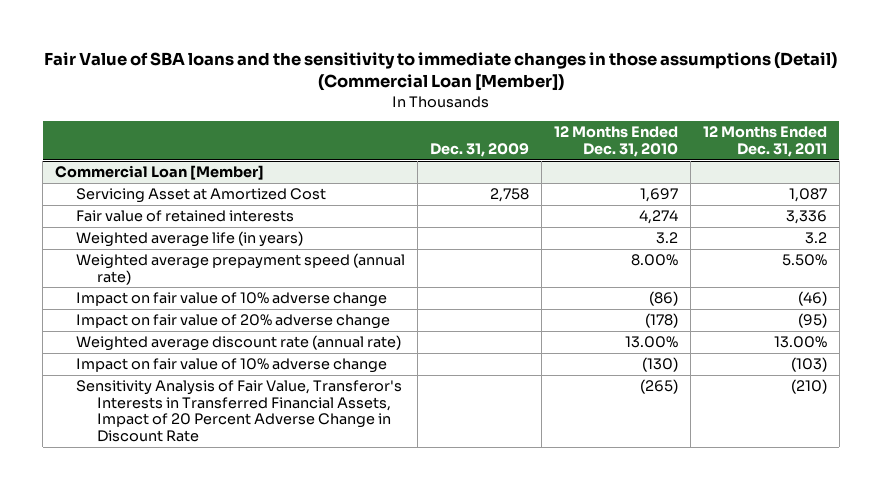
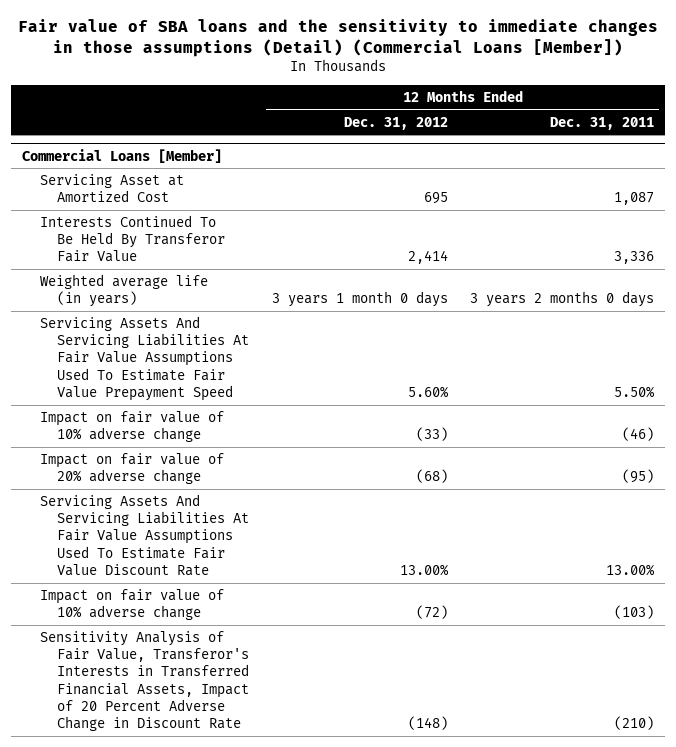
- Fair Value of SBA loans and the sensitivity to immediate changes in those assumptions (Detail) (Commercial Loan [Member])
+ Fair value of SBA loans and the sensitivity to immediate changes in those assumptions (Detail) (Commercial Loans [Member])
- | Dec. 31, 2009 | 12 Months Ended Dec. 31, 2010 | 12 Months Ended Dec. 31, 2011
+ | 12 Months Ended Dec. 31, 2012 | 12 Months Ended Dec. 31, 2011
- Commercial Loan [Member]
+ Commercial Loans [Member]
- Fair value of retained interests | | 4,274 | 3,336
- Weighted average life (in years) | | 3.2 | 3.2
- Weighted average prepayment speed (annual rate) | | 8.00% | 5.50%
+ Interests Continued To Be Held By Transferor Fair Value | 2,414 | 3,336
+ Weighted average life (in years) | 3 years 1 month 0 days | 3 years 2 months 0 days
+ Servicing Assets And Servicing Liabilities At Fair Value Assumptions Used To Estimate Fair Value Prepayment Speed | 5.60% | 5.50%
- Weighted average discount rate (annual rate) | | 13.00% | 13.00%
+ Servicing Assets And Servicing Liabilities At Fair Value Assumptions Used To Estimate Fair Value Discount Rate | 13.00% | 13.00%

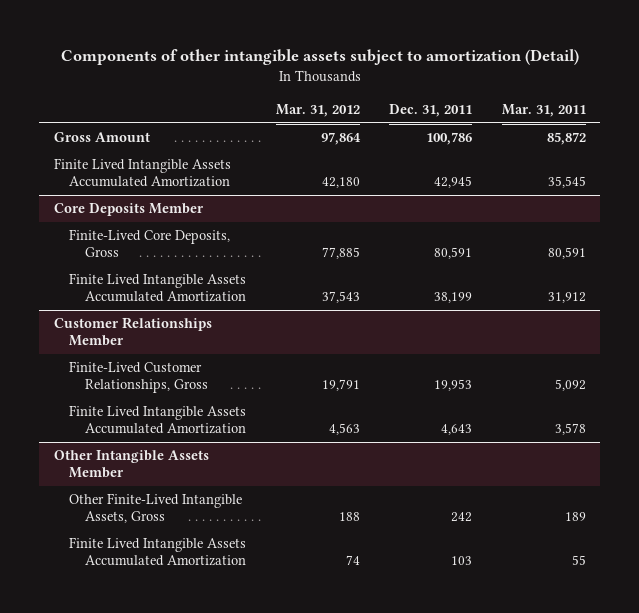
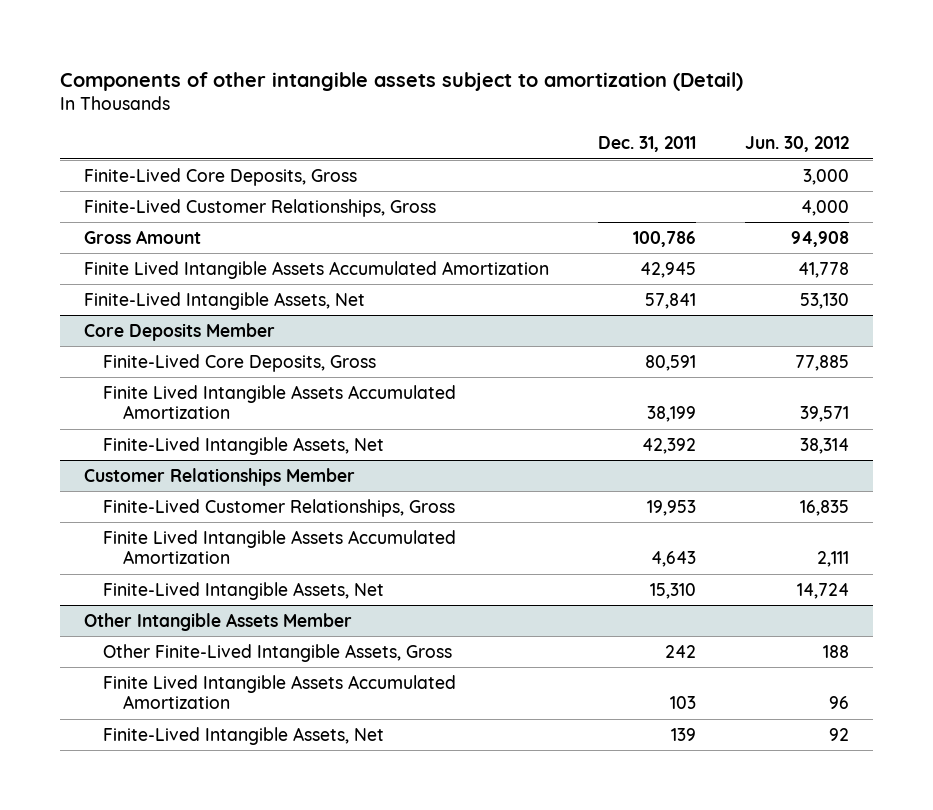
- | Mar. 31, 2012 | Dec. 31, 2011 | Mar. 31, 2011
+ | Dec. 31, 2011 | Jun. 30, 2012
+ Finite-Lived Core Deposits, Gross | | 3,000
+ Finite-Lived Customer Relationships, Gross | | 4,000
+ Finite-Lived Intangible Assets, Net | 57,841 | 53,130
@ Core Deposits Member
+ Finite-Lived Intangible Assets, Net | 42,392 | 38,314
@ Customer Relationships Member
+ Finite-Lived Intangible Assets, Net | 15,310 | 14,724
@ Other Intangible Assets Member
+ Finite-Lived Intangible Assets, Net | 139 | 92

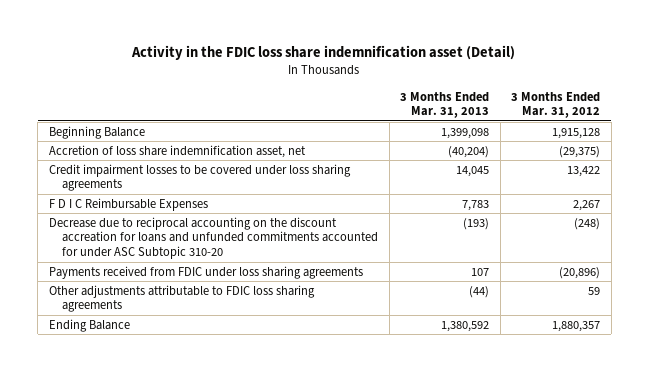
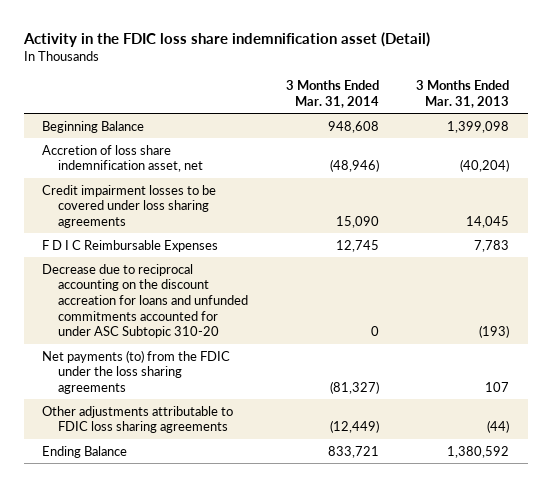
- | 3 Months Ended Mar. 31, 2013 | 3 Months Ended Mar. 31, 2012
+ | 3 Months Ended Mar. 31, 2014 | 3 Months Ended Mar. 31, 2013
- Payments received from FDIC under loss sharing agreements | 107 | (20,896)
+ Net payments (to) from the FDIC under the loss sharing agreements | (81,327) | 107

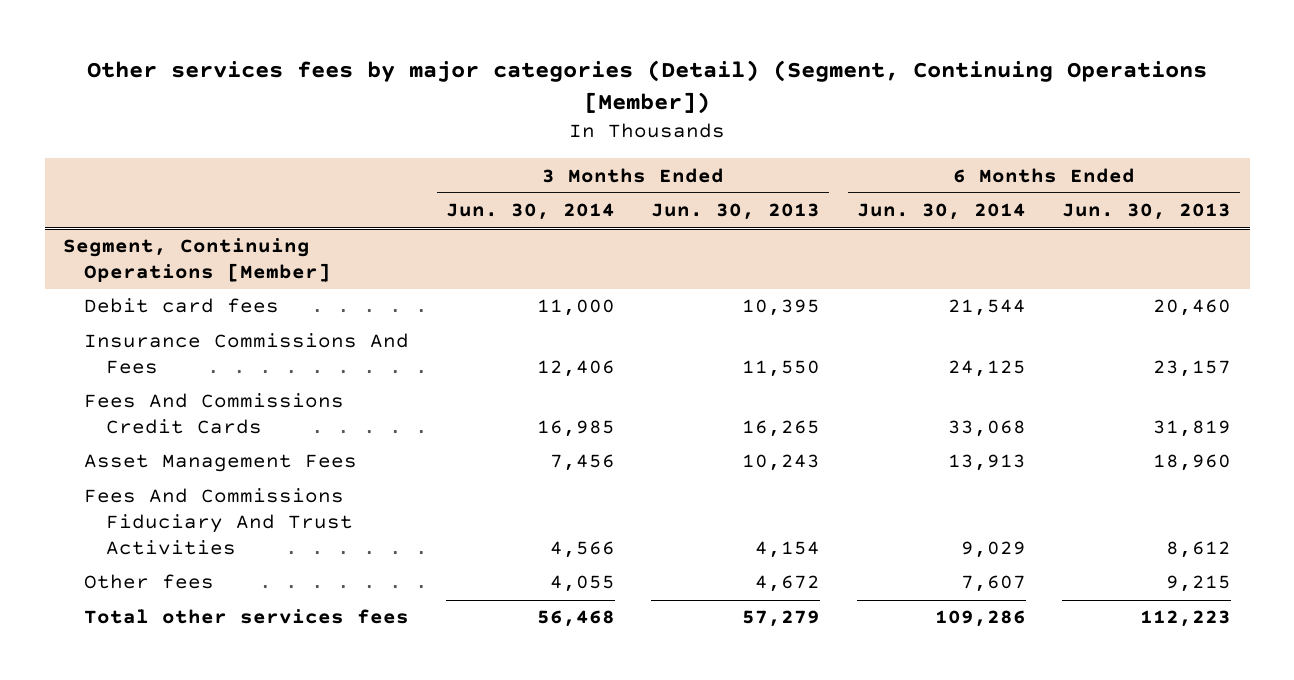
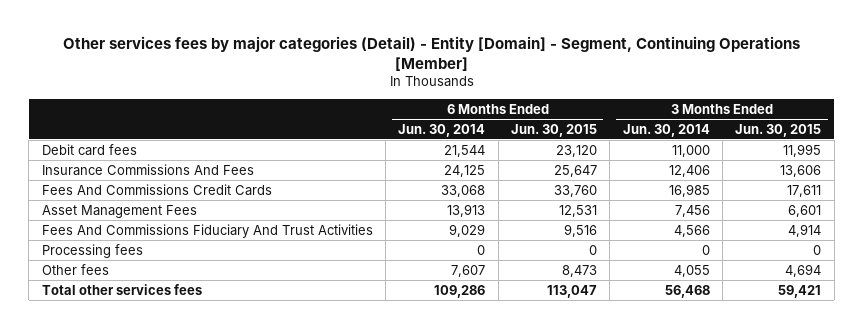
- Other services fees by major categories (Detail) (Segment, Continuing Operations [Member])
+ Other services fees by major categories (Detail) - Entity [Domain] - Segment, Continuing Operations [Member]
- | 3 Months Ended Jun. 30, 2014 | 3 Months Ended Jun. 30, 2013 | 6 Months Ended Jun. 30, 2014 | 6 Months Ended Jun. 30, 2013
+ | 6 Months Ended Jun. 30, 2014 | 6 Months Ended Jun. 30, 2015 | 3 Months Ended Jun. 30, 2014 | 3 Months Ended Jun. 30, 2015
- Segment, Continuing Operations [Member]
+ Processing fees | 0 | 0 | 0 | 0

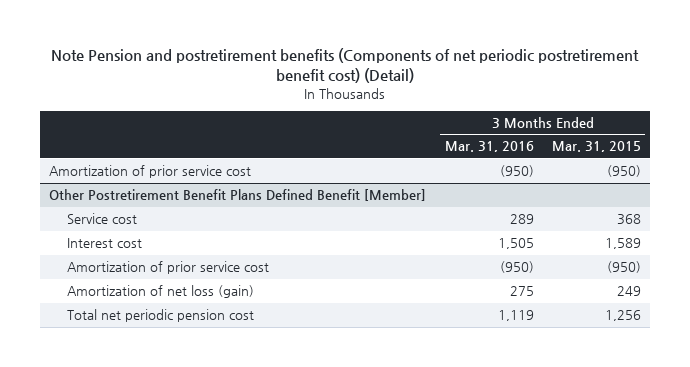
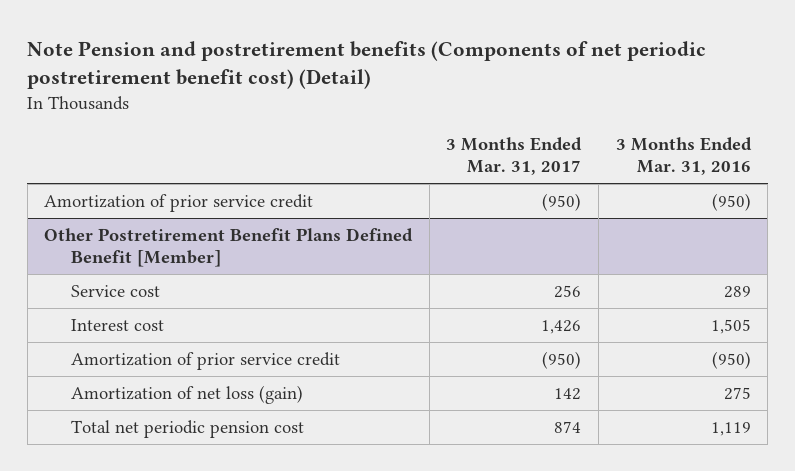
- | 3 Months Ended Mar. 31, 2016 | 3 Months Ended Mar. 31, 2015
+ | 3 Months Ended Mar. 31, 2017 | 3 Months Ended Mar. 31, 2016
- Amortization of prior service cost | (950) | (950)
+ Amortization of prior service credit | (950) | (950)
@ Other Postretirement Benefit Plans Defined Benefit [Member]
- Amortization of prior service cost | (950) | (950)
+ Amortization of prior service credit | (950) | (950)

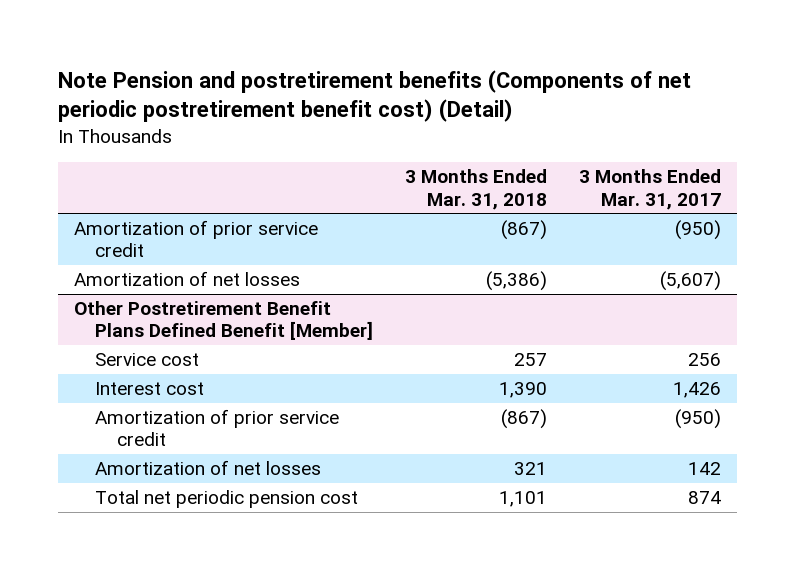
- | 3 Months Ended Mar. 31, 2017 | 3 Months Ended Mar. 31, 2016
+ | 3 Months Ended Mar. 31, 2018 | 3 Months Ended Mar. 31, 2017
+ Amortization of net losses | (5,386) | (5,607)
@ Other Postretirement Benefit Plans Defined Benefit [Member]
- Amortization of net loss (gain) | 142 | 275
+ Amortization of net losses | 321 | 142

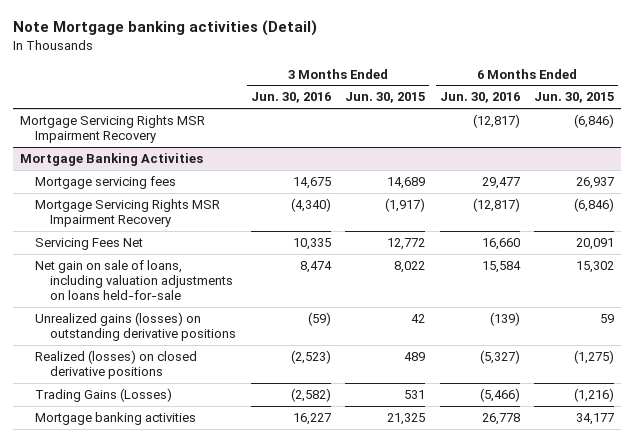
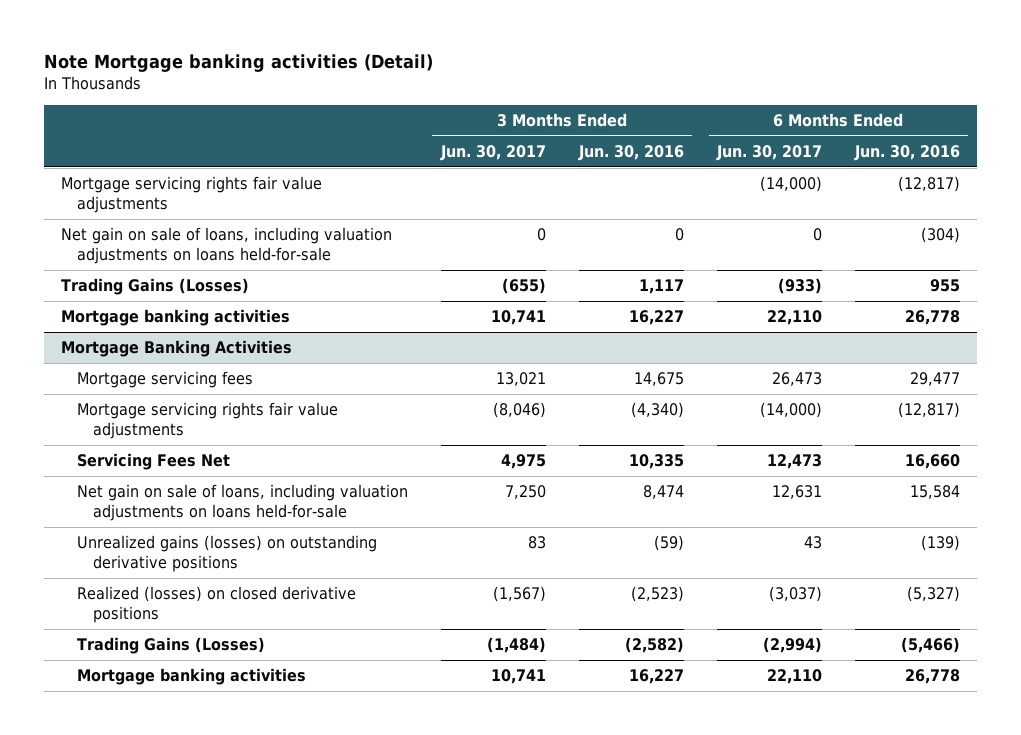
- | 3 Months Ended Jun. 30, 2016 | 3 Months Ended Jun. 30, 2015 | 6 Months Ended Jun. 30, 2016 | 6 Months Ended Jun. 30, 2015
+ | 3 Months Ended Jun. 30, 2017 | 3 Months Ended Jun. 30, 2016 | 6 Months Ended Jun. 30, 2017 | 6 Months Ended Jun. 30, 2016
- Mortgage Servicing Rights MSR Impairment Recovery | | | (12,817) | (6,846)
+ Mortgage servicing rights fair value adjustments | | | (14,000) | (12,817)
+ Net gain on sale of loans, including valuation adjustments on loans held-for-sale | 0 | 0 | 0 | (304)
+ Trading Gains (Losses) | (655) | 1,117 | (933) | 955
+ Mortgage banking activities | 10,741 | 16,227 | 22,110 | 26,778
@ Mortgage Banking Activities
- Mortgage Servicing Rights MSR Impairment Recovery | (4,340) | (1,917) | (12,817) | (6,846)
+ Mortgage servicing rights fair value adjustments | (8,046) | (4,340) | (14,000) | (12,817)

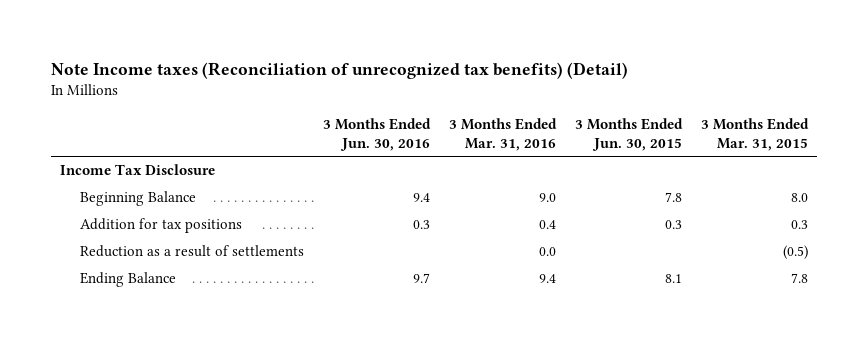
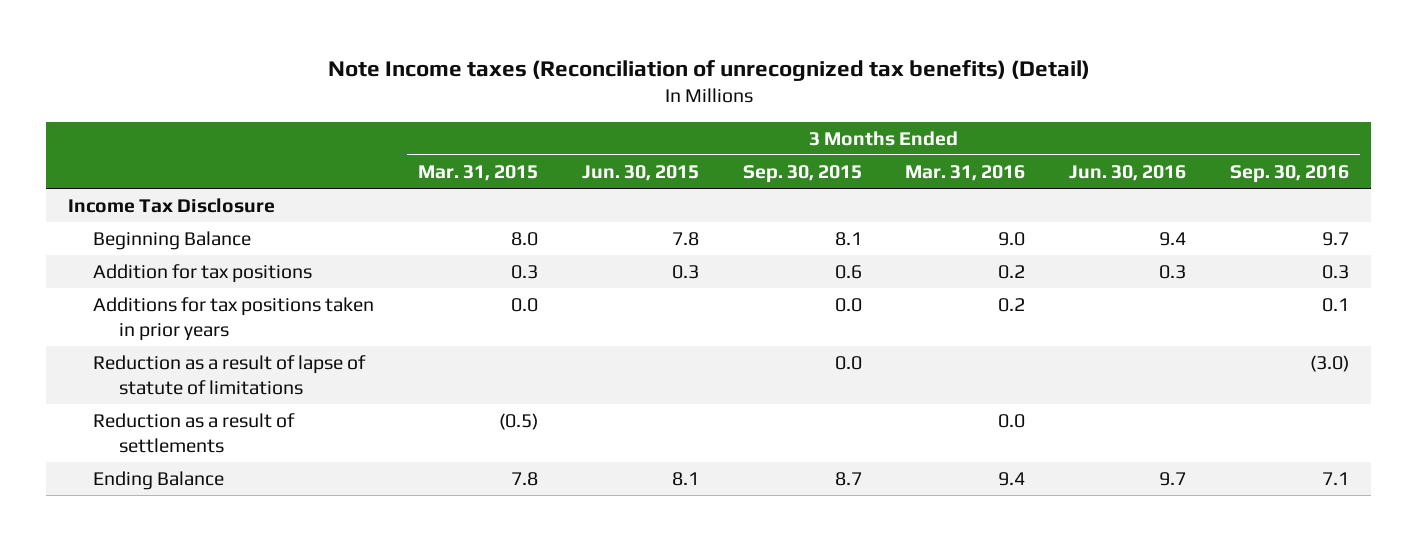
- | 3 Months Ended Jun. 30, 2016 | 3 Months Ended Mar. 31, 2016 | 3 Months Ended Jun. 30, 2015 | 3 Months Ended Mar. 31, 2015
+ | 3 Months Ended Mar. 31, 2015 | 3 Months Ended Jun. 30, 2015 | 3 Months Ended Sep. 30, 2015 | 3 Months Ended Mar. 31, 2016 | 3 Months Ended Jun. 30, 2016 | 3 Months Ended Sep. 30, 2016
- Addition for tax positions | 0.3 | 0.4 | 0.3 | 0.3
+ Addition for tax positions | 0.3 | 0.3 | 0.6 | 0.2 | 0.3 | 0.3
+ Additions for tax positions taken in prior years | 0.0 | | 0.0 | 0.2 | | 0.1
+ Reduction as a result of lapse of statute of limitations | | | 0.0 | | | (3.0)

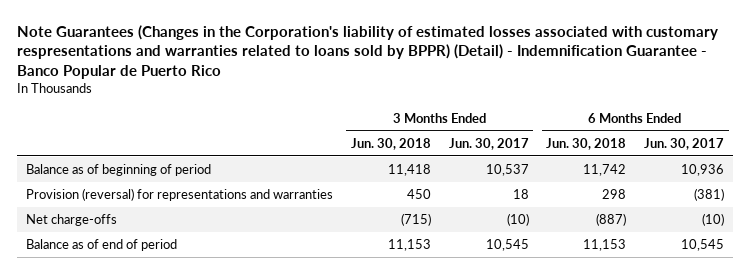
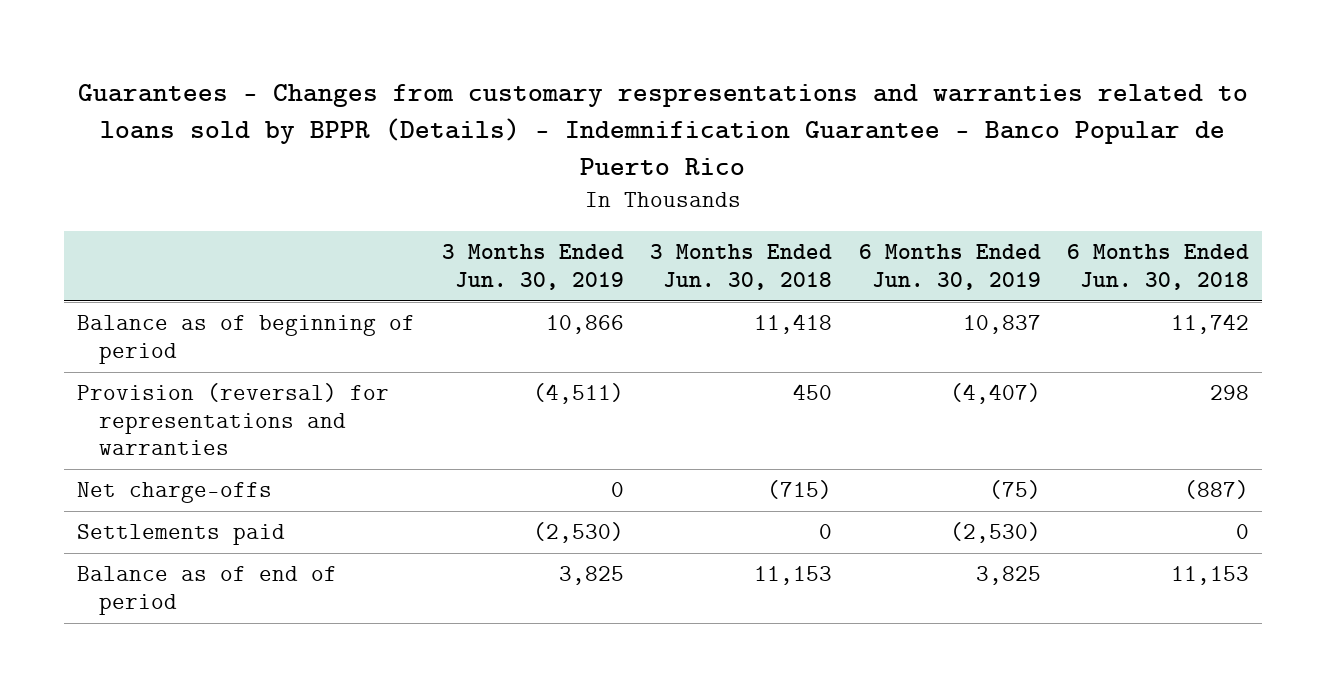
- Note Guarantees (Changes in the Corporation's liability of estimated losses associated with customary respresentations and warranties related to loans sold by BPPR) (Detail) - Indemnification Guarantee - Banco Popular de Puerto Rico
+ Guarantees - Changes from customary respresentations and warranties related to loans sold by BPPR (Details) - Indemnification Guarantee - Banco Popular de Puerto Rico
- | 3 Months Ended Jun. 30, 2018 | 3 Months Ended Jun. 30, 2017 | 6 Months Ended Jun. 30, 2018 | 6 Months Ended Jun. 30, 2017
+ | 3 Months Ended Jun. 30, 2019 | 3 Months Ended Jun. 30, 2018 | 6 Months Ended Jun. 30, 2019 | 6 Months Ended Jun. 30, 2018
+ Settlements paid | (2,530) | 0 | (2,530) | 0

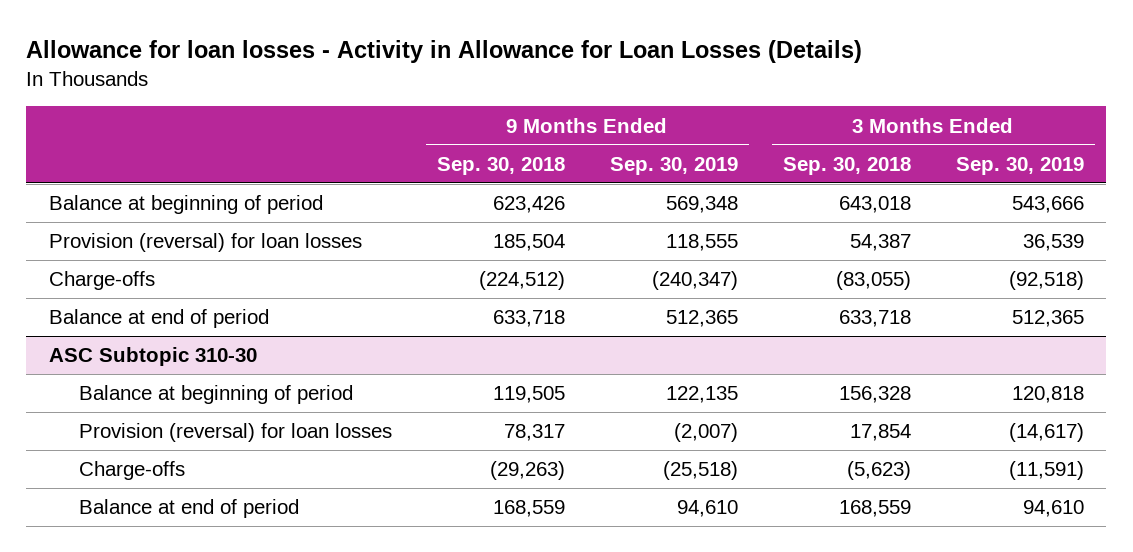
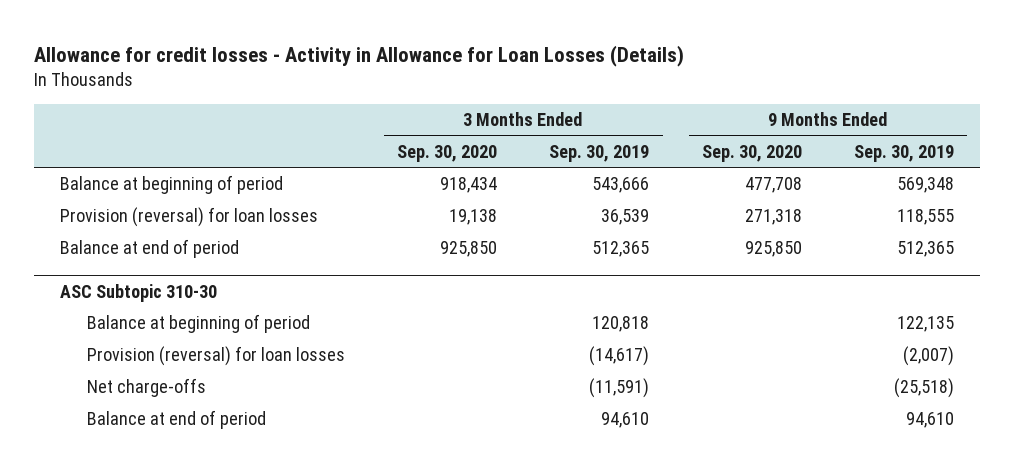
- Allowance for loan losses - Activity in Allowance for Loan Losses (Details)
+ Allowance for credit losses - Activity in Allowance for Loan Losses (Details)
- | 9 Months Ended Sep. 30, 2018 | 9 Months Ended Sep. 30, 2019 | 3 Months Ended Sep. 30, 2018 | 3 Months Ended Sep. 30, 2019
+ | 3 Months Ended Sep. 30, 2020 | 3 Months Ended Sep. 30, 2019 | 9 Months Ended Sep. 30, 2020 | 9 Months Ended Sep. 30, 2019
- Charge-offs | (224,512) | (240,347) | (83,055) | (92,518)
@ ASC Subtopic 310-30
- Charge-offs | (29,263) | (25,518) | (5,623) | (11,591)
+ Net charge-offs | | (11,591) | | (25,518)

